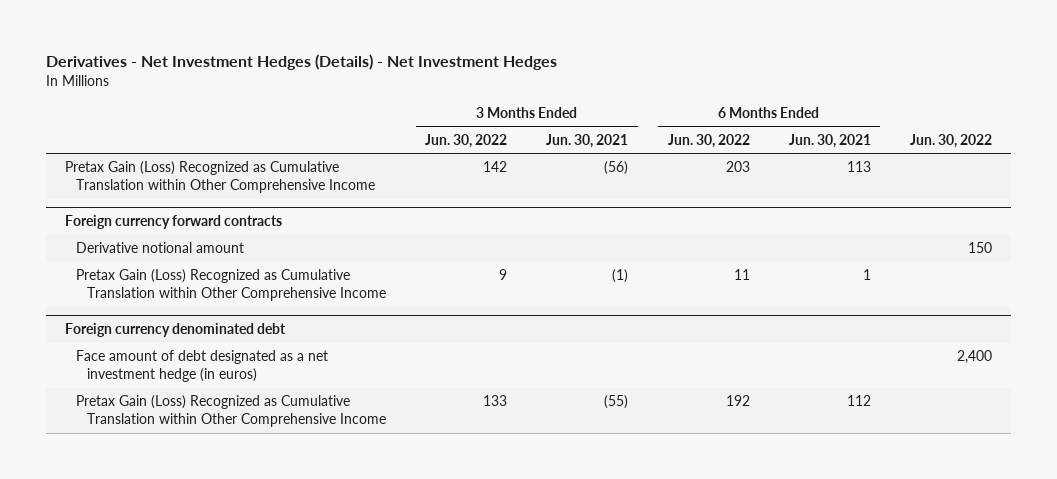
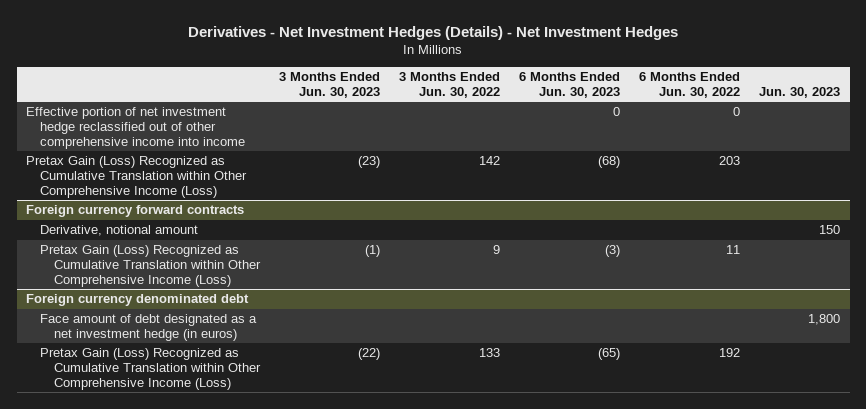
- | 3 Months Ended Jun. 30, 2022 | 3 Months Ended Jun. 30, 2021 | 6 Months Ended Jun. 30, 2022 | 6 Months Ended Jun. 30, 2021 | Jun. 30, 2022
+ | 3 Months Ended Jun. 30, 2023 | 3 Months Ended Jun. 30, 2022 | 6 Months Ended Jun. 30, 2023 | 6 Months Ended Jun. 30, 2022 | Jun. 30, 2023
- Pretax Gain (Loss) Recognized as Cumulative Translation within Other Comprehensive Income | 142 | (56) | 203 | 113 |
+ Effective portion of net investment hedge reclassified out of other comprehensive income into income | | | 0 | 0 |
+ Pretax Gain (Loss) Recognized as Cumulative Translation within Other Comprehensive Income (Loss) | (23) | 142 | (68) | 203 |
@ Foreign currency forward contracts
- Derivative notional amount | | | | | 150
- Pretax Gain (Loss) Recognized as Cumulative Translation within Other Comprehensive Income | 9 | (1) | 11 | 1 |
+ Derivative, notional amount | | | | | 150
+ Pretax Gain (Loss) Recognized as Cumulative Translation within Other Comprehensive Income (Loss) | (1) | 9 | (3) | 11 |
@ Foreign currency denominated debt
- Pretax Gain (Loss) Recognized as Cumulative Translation within Other Comprehensive Income | 133 | (55) | 192 | 112 |
+ Pretax Gain (Loss) Recognized as Cumulative Translation within Other Comprehensive Income (Loss) | (22) | 133 | (65) | 192 |

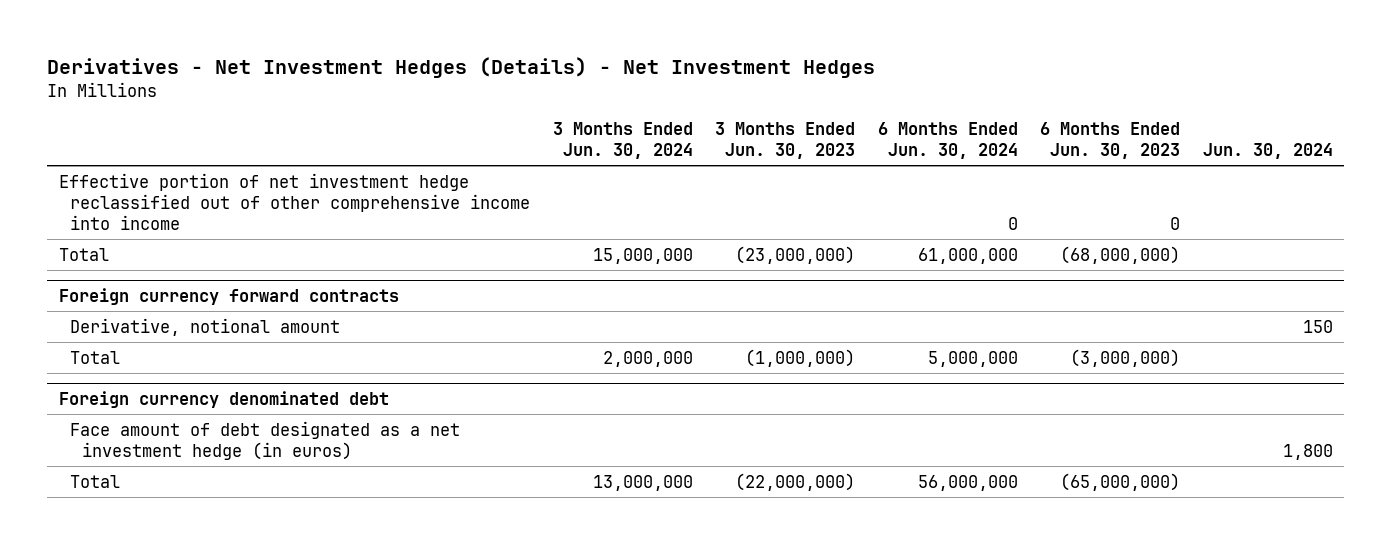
- | 3 Months Ended Jun. 30, 2023 | 3 Months Ended Jun. 30, 2022 | 6 Months Ended Jun. 30, 2023 | 6 Months Ended Jun. 30, 2022 | Jun. 30, 2023
+ | 3 Months Ended Jun. 30, 2024 | 3 Months Ended Jun. 30, 2023 | 6 Months Ended Jun. 30, 2024 | 6 Months Ended Jun. 30, 2023 | Jun. 30, 2024
- Pretax Gain (Loss) Recognized as Cumulative Translation within Other Comprehensive Income (Loss) | (23) | 142 | (68) | 203 |
+ Total | 15,000,000 | (23,000,000) | 61,000,000 | (68,000,000) |
@ Foreign currency forward contracts
- Pretax Gain (Loss) Recognized as Cumulative Translation within Other Comprehensive Income (Loss) | (1) | 9 | (3) | 11 |
+ Total | 2,000,000 | (1,000,000) | 5,000,000 | (3,000,000) |
@ Foreign currency denominated debt
- Pretax Gain (Loss) Recognized as Cumulative Translation within Other Comprehensive Income (Loss) | (22) | 133 | (65) | 192 |
+ Total | 13,000,000 | (22,000,000) | 56,000,000 | (65,000,000) |

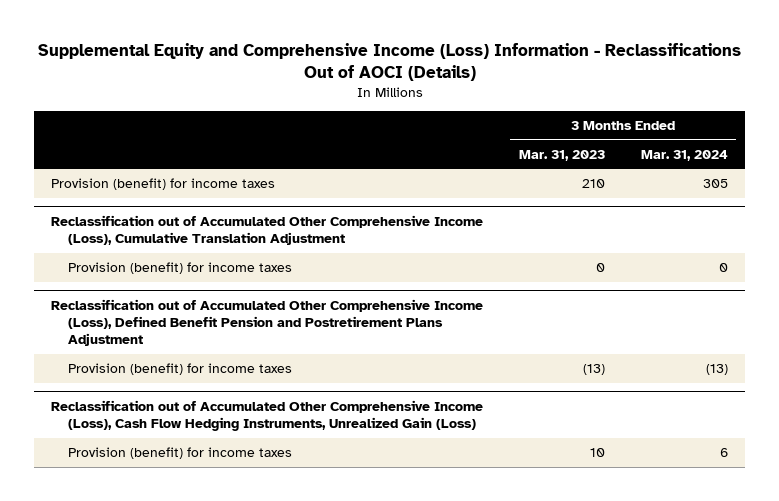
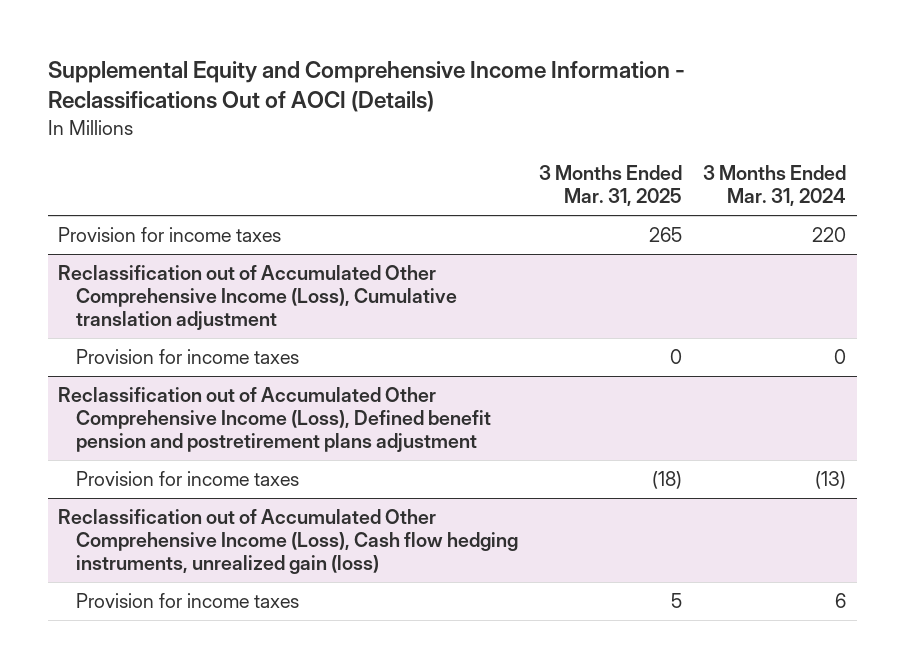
- Supplemental Equity and Comprehensive Income (Loss) Information - Reclassifications Out of AOCI (Details)
+ Supplemental Equity and Comprehensive Income Information - Reclassifications Out of AOCI (Details)
- | 3 Months Ended Mar. 31, 2023 | 3 Months Ended Mar. 31, 2024
+ | 3 Months Ended Mar. 31, 2025 | 3 Months Ended Mar. 31, 2024
- Provision (benefit) for income taxes | 210 | 305
- Reclassification out of Accumulated Other Comprehensive Income (Loss), Cumulative Translation Adjustment
- Provision (benefit) for income taxes | 0 | 0
- Reclassification out of Accumulated Other Comprehensive Income (Loss), Defined Benefit Pension and Postretirement Plans Adjustment
- Provision (benefit) for income taxes | (13) | (13)
- Reclassification out of Accumulated Other Comprehensive Income (Loss), Cash Flow Hedging Instruments, Unrealized Gain (Loss)
- Provision (benefit) for income taxes | 10 | 6
+ Provision for income taxes | 265 | 220
+ Reclassification out of Accumulated Other Comprehensive Income (Loss), Cumulative translation adjustment
+ Provision for income taxes | 0 | 0
+ Reclassification out of Accumulated Other Comprehensive Income (Loss), Defined benefit pension and postretirement plans adjustment
+ Provision for income taxes | (18) | (13)
+ Reclassification out of Accumulated Other Comprehensive Income (Loss), Cash flow hedging instruments, unrealized gain (loss)
+ Provision for income taxes | 5 | 6

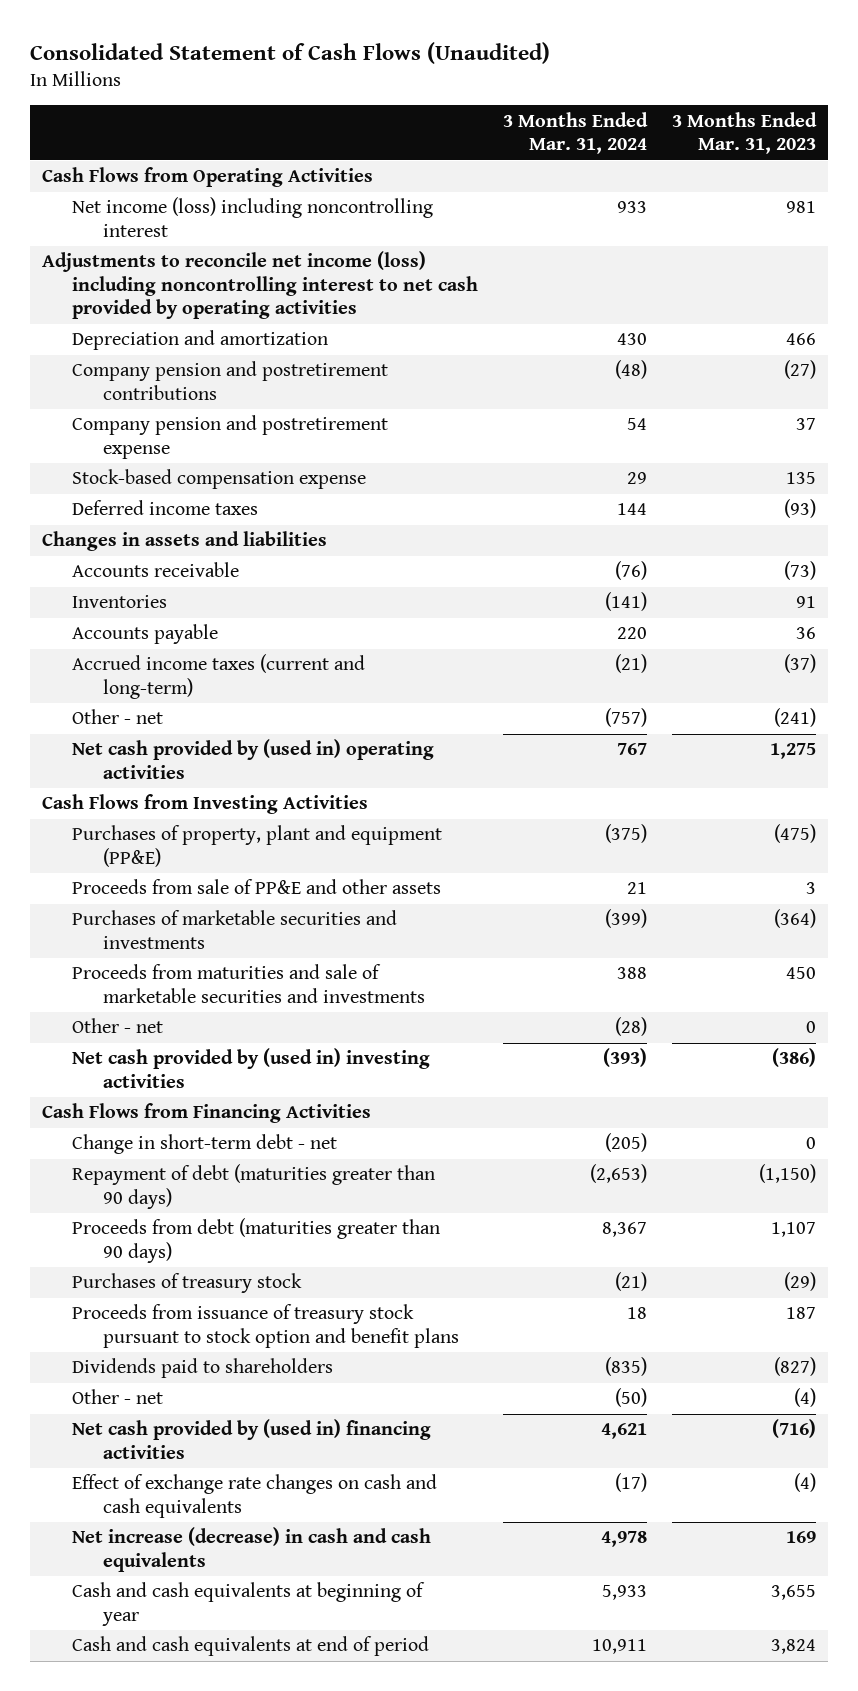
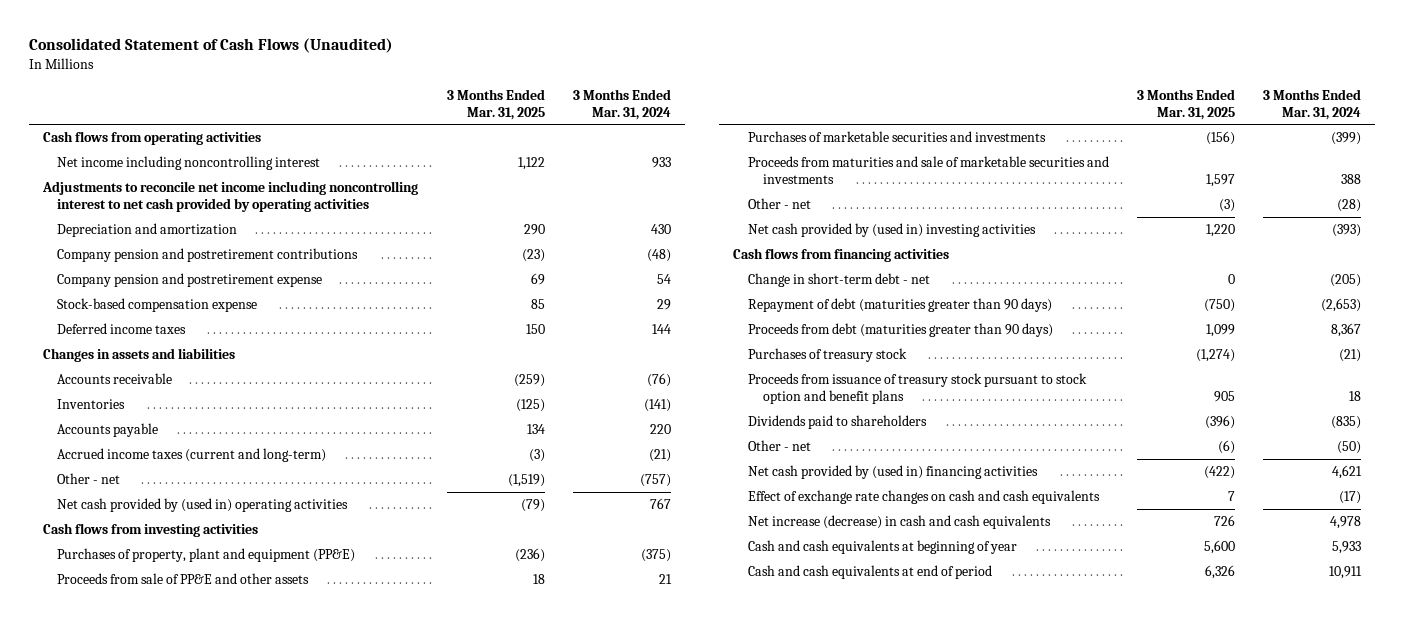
- | 3 Months Ended Mar. 31, 2024 | 3 Months Ended Mar. 31, 2023
+ | 3 Months Ended Mar. 31, 2025 | 3 Months Ended Mar. 31, 2024
- Cash Flows from Operating Activities
- Net income (loss) including noncontrolling interest | 933 | 981
- Adjustments to reconcile net income (loss) including noncontrolling interest to net cash provided by operating activities
+ Cash flows from operating activities
+ Net income including noncontrolling interest | 1,122 | 933
+ Adjustments to reconcile net income including noncontrolling interest to net cash provided by operating activities
- Cash Flows from Investing Activities
+ Cash flows from investing activities
- Cash Flows from Financing Activities
+ Cash flows from financing activities

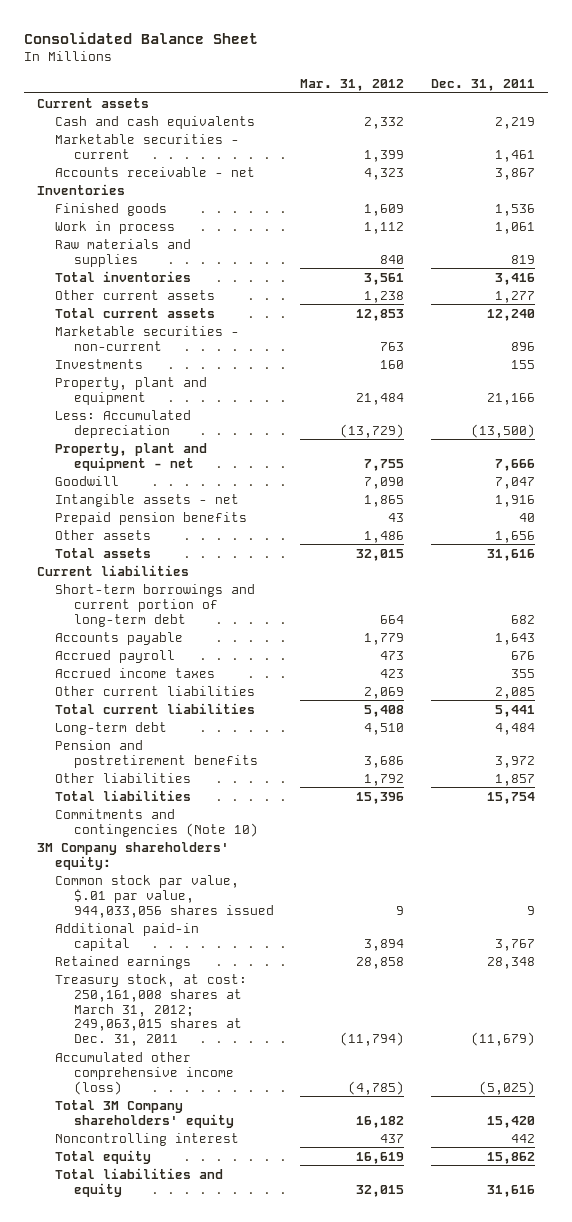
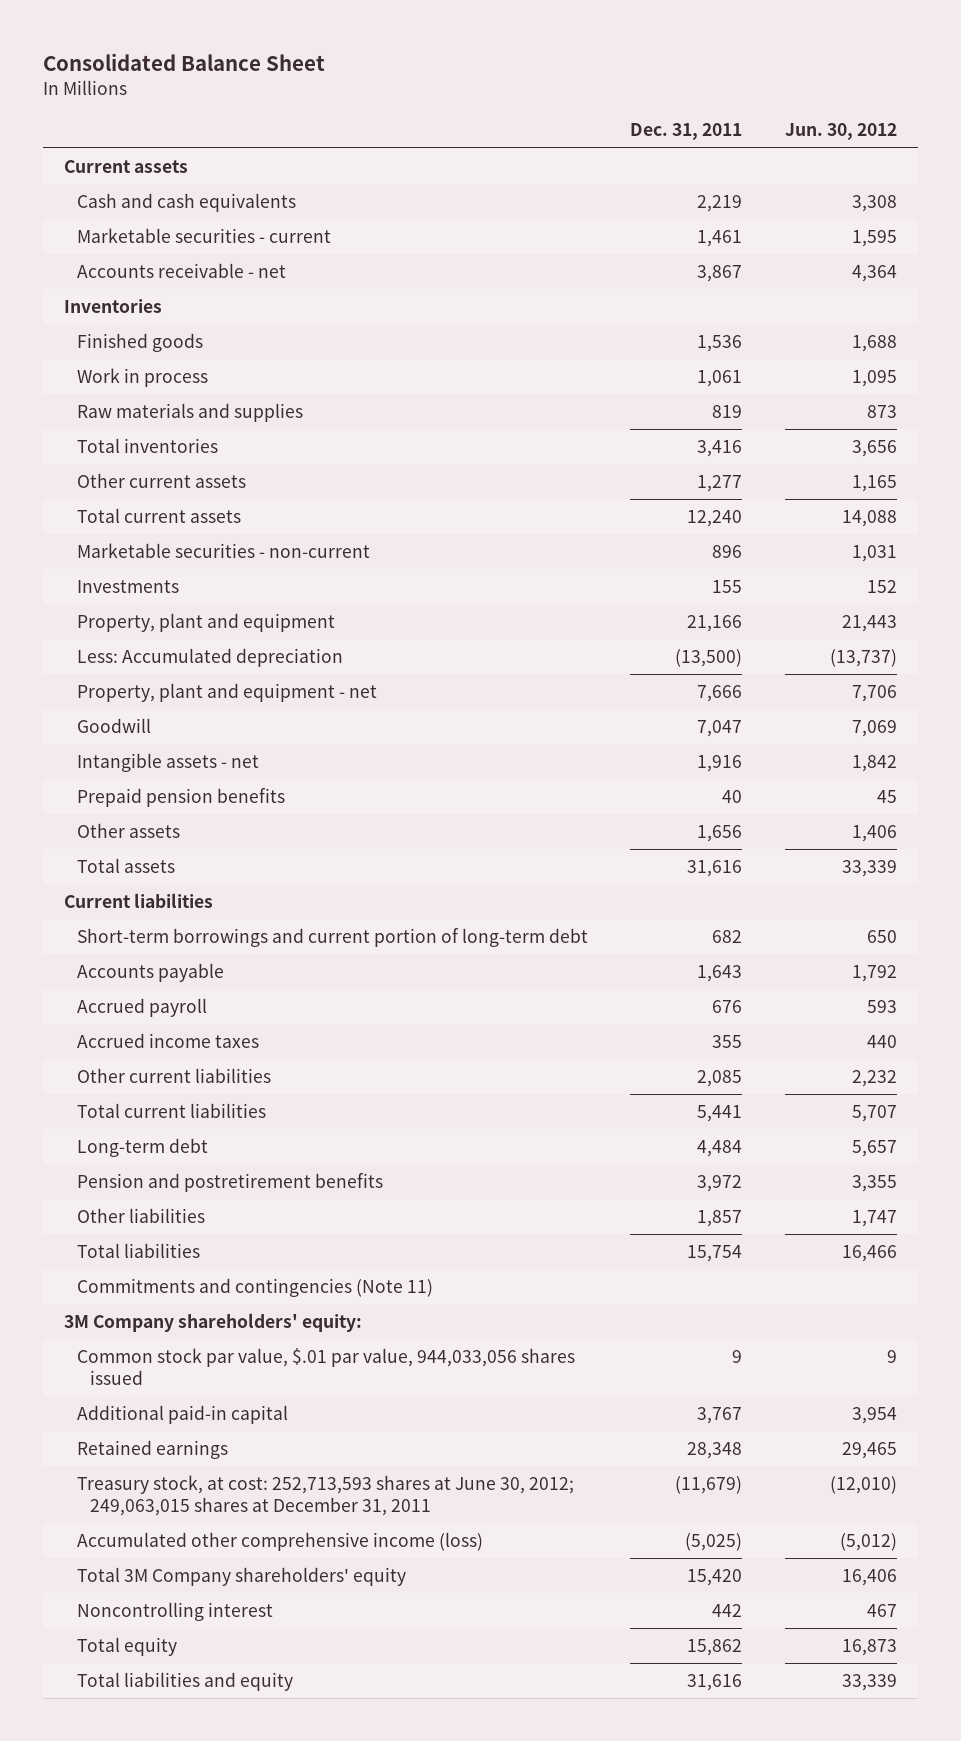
- | Mar. 31, 2012 | Dec. 31, 2011
+ | Dec. 31, 2011 | Jun. 30, 2012
- Commitments and contingencies (Note 10)
+ Commitments and contingencies (Note 11)
- Treasury stock, at cost: 250,161,008 shares at March 31, 2012; 249,063,015 shares at Dec. 31, 2011 | (11,794) | (11,679)
+ Treasury stock, at cost: 252,713,593 shares at June 30, 2012; 249,063,015 shares at December 31, 2011 | (11,679) | (12,010)

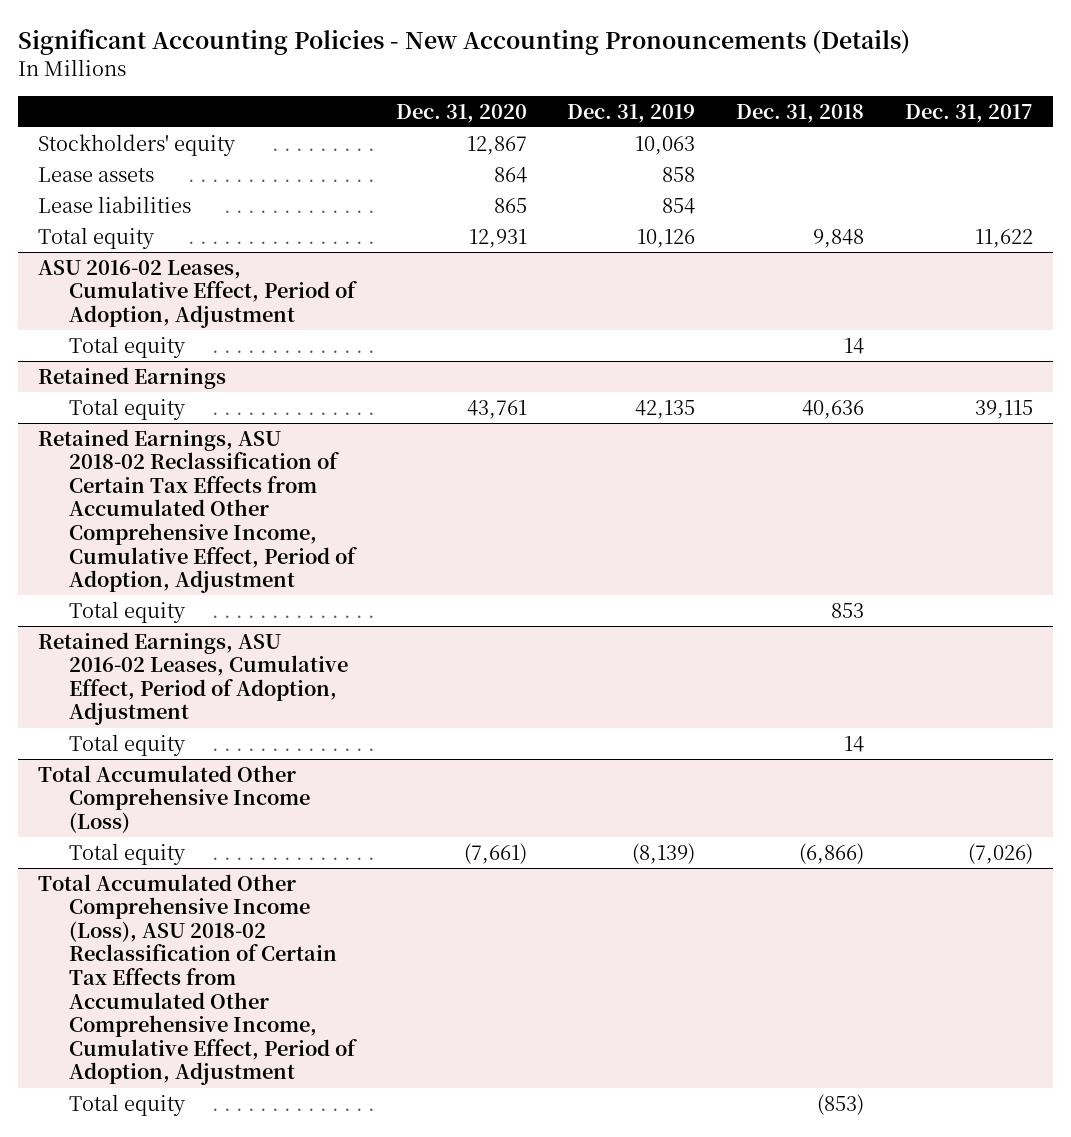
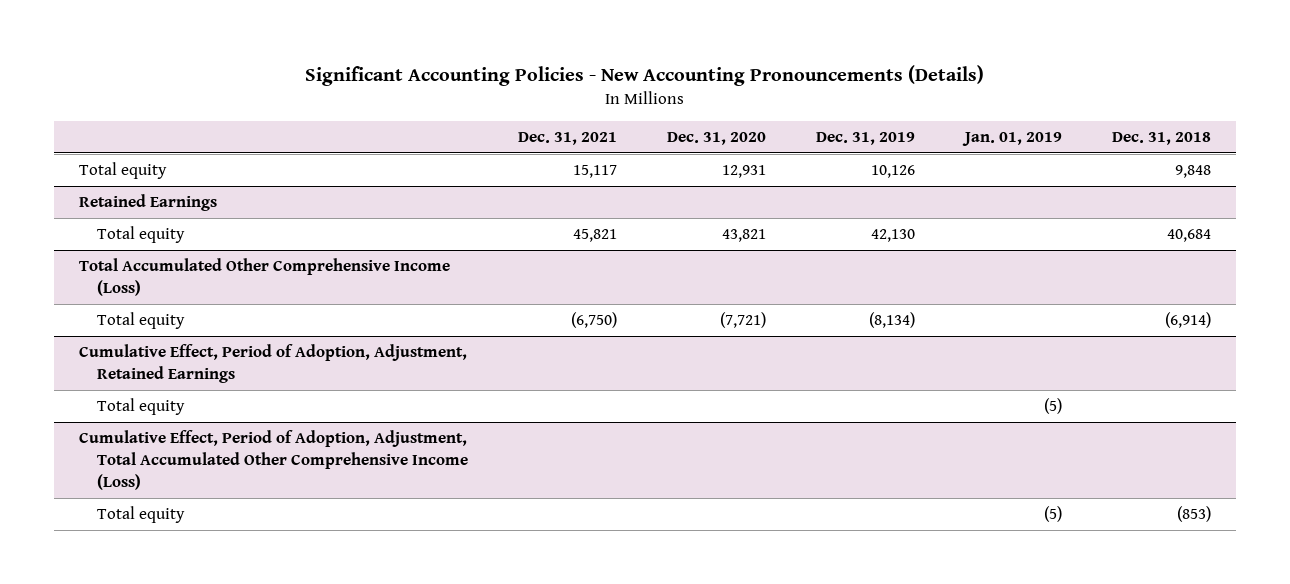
- | Dec. 31, 2020 | Dec. 31, 2019 | Dec. 31, 2018 | Dec. 31, 2017
+ | Dec. 31, 2021 | Dec. 31, 2020 | Dec. 31, 2019 | Jan. 01, 2019 | Dec. 31, 2018
- Stockholders' equity | 12,867 | 10,063 | |
- Lease assets | 864 | 858 | |
- Lease liabilities | 865 | 854 | |
- ASU 2016-02 Leases, Cumulative Effect, Period of Adoption, Adjustment
- Total equity | | | 14 |
@ Retained Earnings
- Total equity | 43,761 | 42,135 | 40,636 | 39,115
- Retained Earnings, ASU 2018-02 Reclassification of Certain Tax Effects from Accumulated Other Comprehensive Income, Cumulative Effect, Period of Adoption, Adjustment
- Total equity | | | 853 |
- Retained Earnings, ASU 2016-02 Leases, Cumulative Effect, Period of Adoption, Adjustment
- Total equity | | | 14 |
@ Retained Earnings
+ Total equity | 45,821 | 43,821 | 42,130 | | 40,684
@ Total Accumulated Other Comprehensive Income (Loss)
- Total equity | (7,661) | (8,139) | (6,866) | (7,026)
- Total Accumulated Other Comprehensive Income (Loss), ASU 2018-02 Reclassification of Certain Tax Effects from Accumulated Other Comprehensive Income, Cumulative Effect, Period of Adoption, Adjustment
@ Total Accumulated Other Comprehensive Income (Loss)
+ Total equity | (6,750) | (7,721) | (8,134) | | (6,914)
+ Cumulative Effect, Period of Adoption, Adjustment, Retained Earnings
+ Total equity | | | | (5) |
+ Cumulative Effect, Period of Adoption, Adjustment, Total Accumulated Other Comprehensive Income (Loss)

